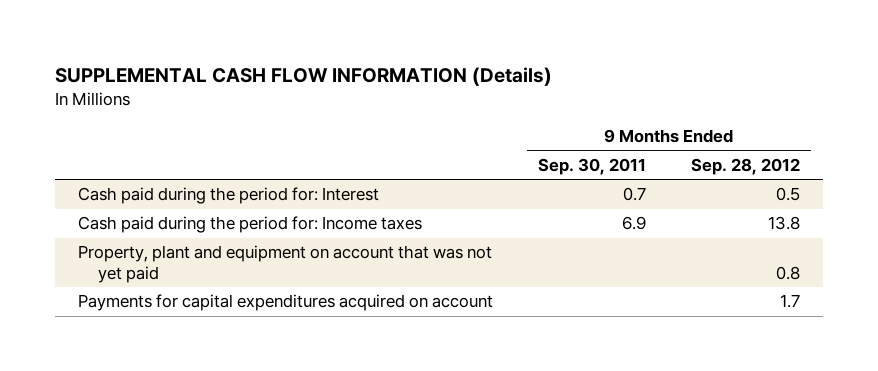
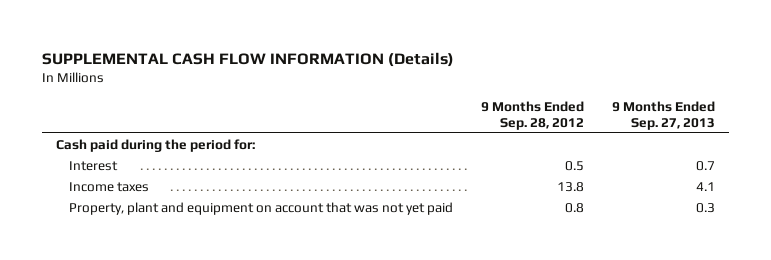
- | 9 Months Ended Sep. 30, 2011 | 9 Months Ended Sep. 28, 2012
+ | 9 Months Ended Sep. 28, 2012 | 9 Months Ended Sep. 27, 2013
- Cash paid during the period for: Interest | 0.7 | 0.5
- Cash paid during the period for: Income taxes | 6.9 | 13.8
+ Cash paid during the period for:
+ Interest | 0.5 | 0.7
+ Income taxes | 13.8 | 4.1
- Payments for capital expenditures acquired on account | | 1.7

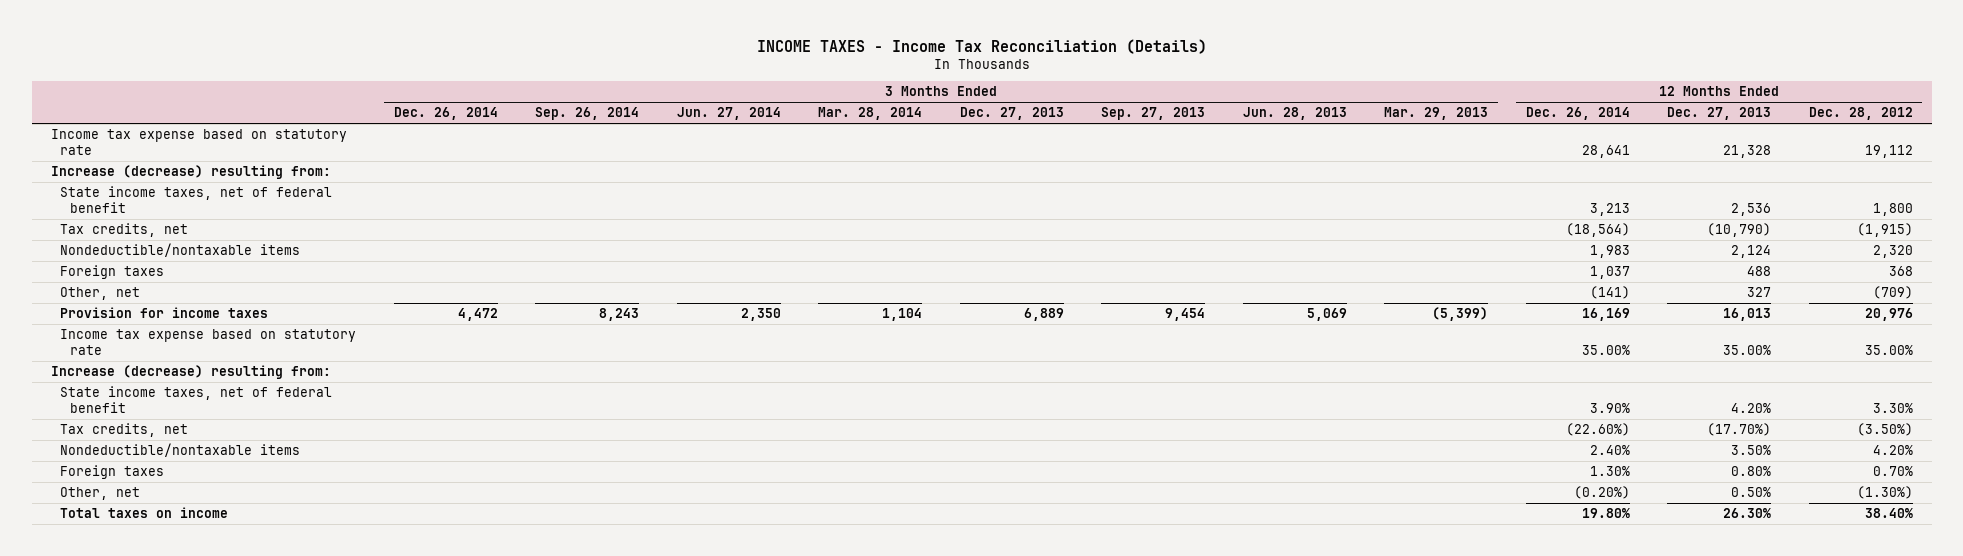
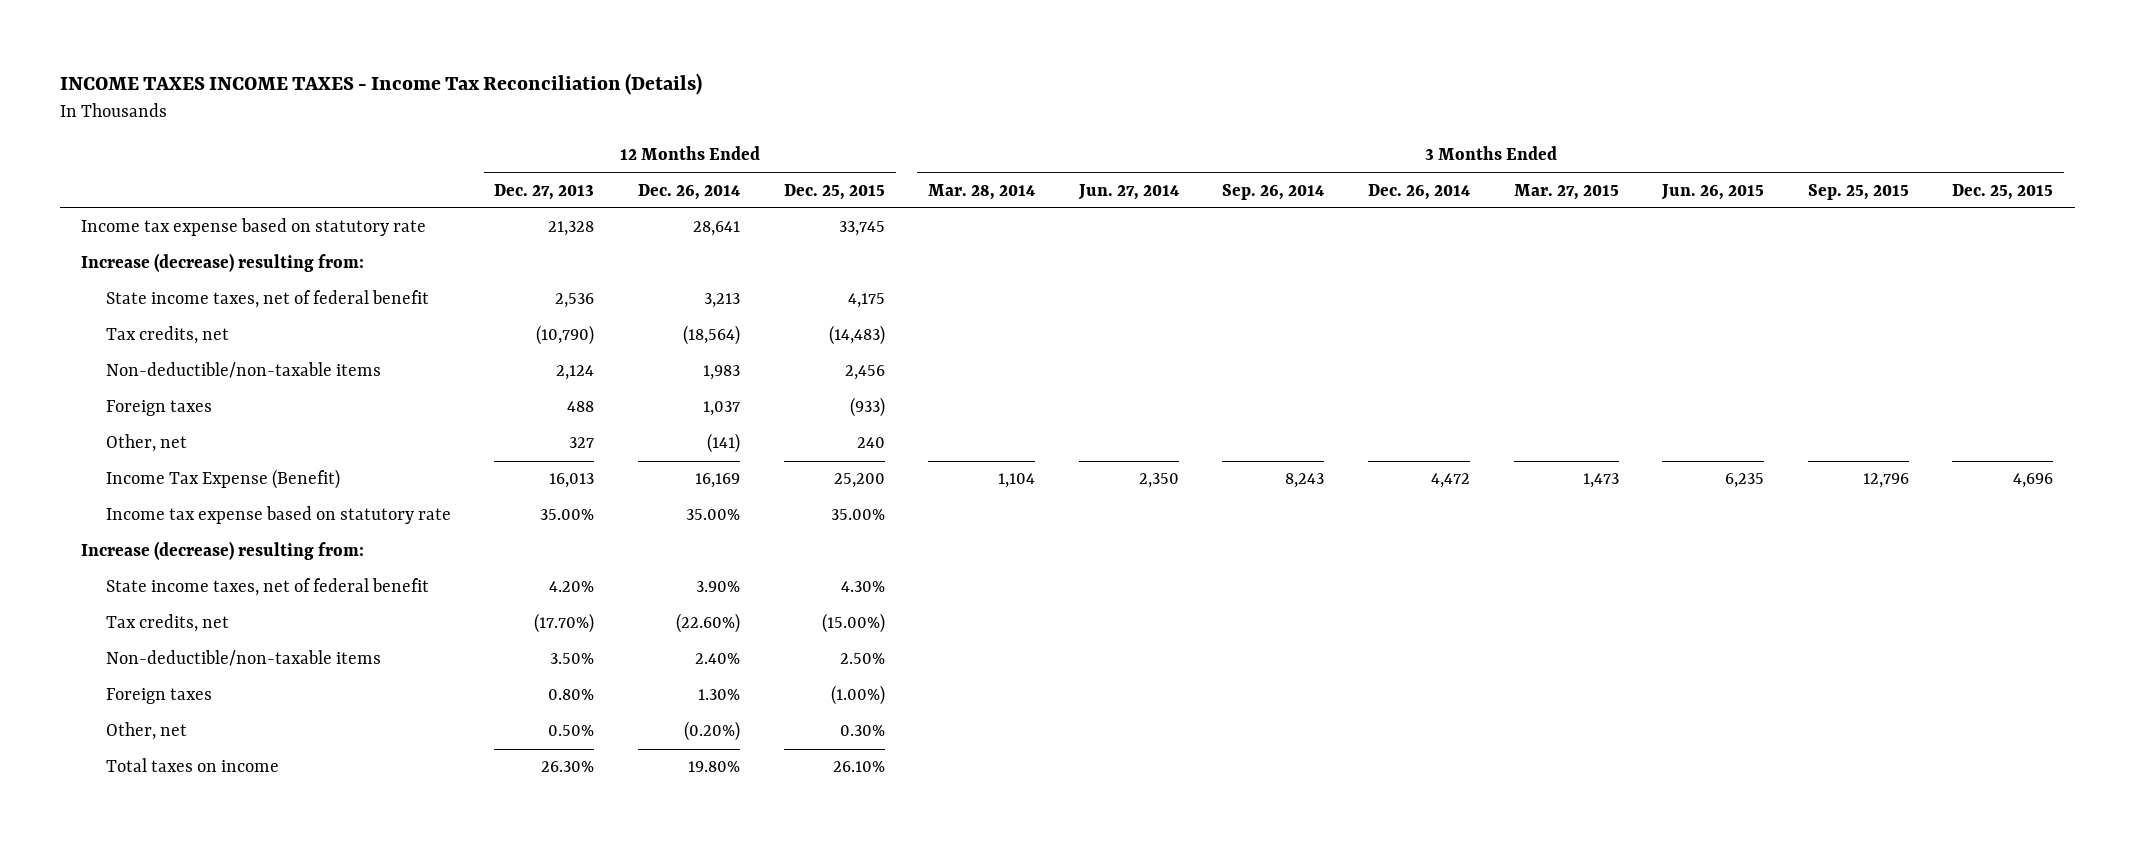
- INCOME TAXES - Income Tax Reconciliation (Details)
+ INCOME TAXES INCOME TAXES - Income Tax Reconciliation (Details)
- | 3 Months Ended Dec. 26, 2014 | 3 Months Ended Sep. 26, 2014 | 3 Months Ended Jun. 27, 2014 | 3 Months Ended Mar. 28, 2014 | 3 Months Ended Dec. 27, 2013 | 3 Months Ended Sep. 27, 2013 | 3 Months Ended Jun. 28, 2013 | 3 Months Ended Mar. 29, 2013 | 12 Months Ended Dec. 26, 2014 | 12 Months Ended Dec. 27, 2013 | 12 Months Ended Dec. 28, 2012
+ | 12 Months Ended Dec. 27, 2013 | 12 Months Ended Dec. 26, 2014 | 12 Months Ended Dec. 25, 2015 | 3 Months Ended Mar. 28, 2014 | 3 Months Ended Jun. 27, 2014 | 3 Months Ended Sep. 26, 2014 | 3 Months Ended Dec. 26, 2014 | 3 Months Ended Mar. 27, 2015 | 3 Months Ended Jun. 26, 2015 | 3 Months Ended Sep. 25, 2015 | 3 Months Ended Dec. 25, 2015
- Nondeductible/nontaxable items | | | | | | | | | 1,983 | 2,124 | 2,320
+ Non-deductible/non-taxable items | 2,124 | 1,983 | 2,456 | | | | | | | |
- Provision for income taxes | 4,472 | 8,243 | 2,350 | 1,104 | 6,889 | 9,454 | 5,069 | (5,399) | 16,169 | 16,013 | 20,976
+ Income Tax Expense (Benefit) | 16,013 | 16,169 | 25,200 | 1,104 | 2,350 | 8,243 | 4,472 | 1,473 | 6,235 | 12,796 | 4,696
- Nondeductible/nontaxable items | | | | | | | | | 2.40% | 3.50% | 4.20%
+ Non-deductible/non-taxable items | 3.50% | 2.40% | 2.50% | | | | | | | |

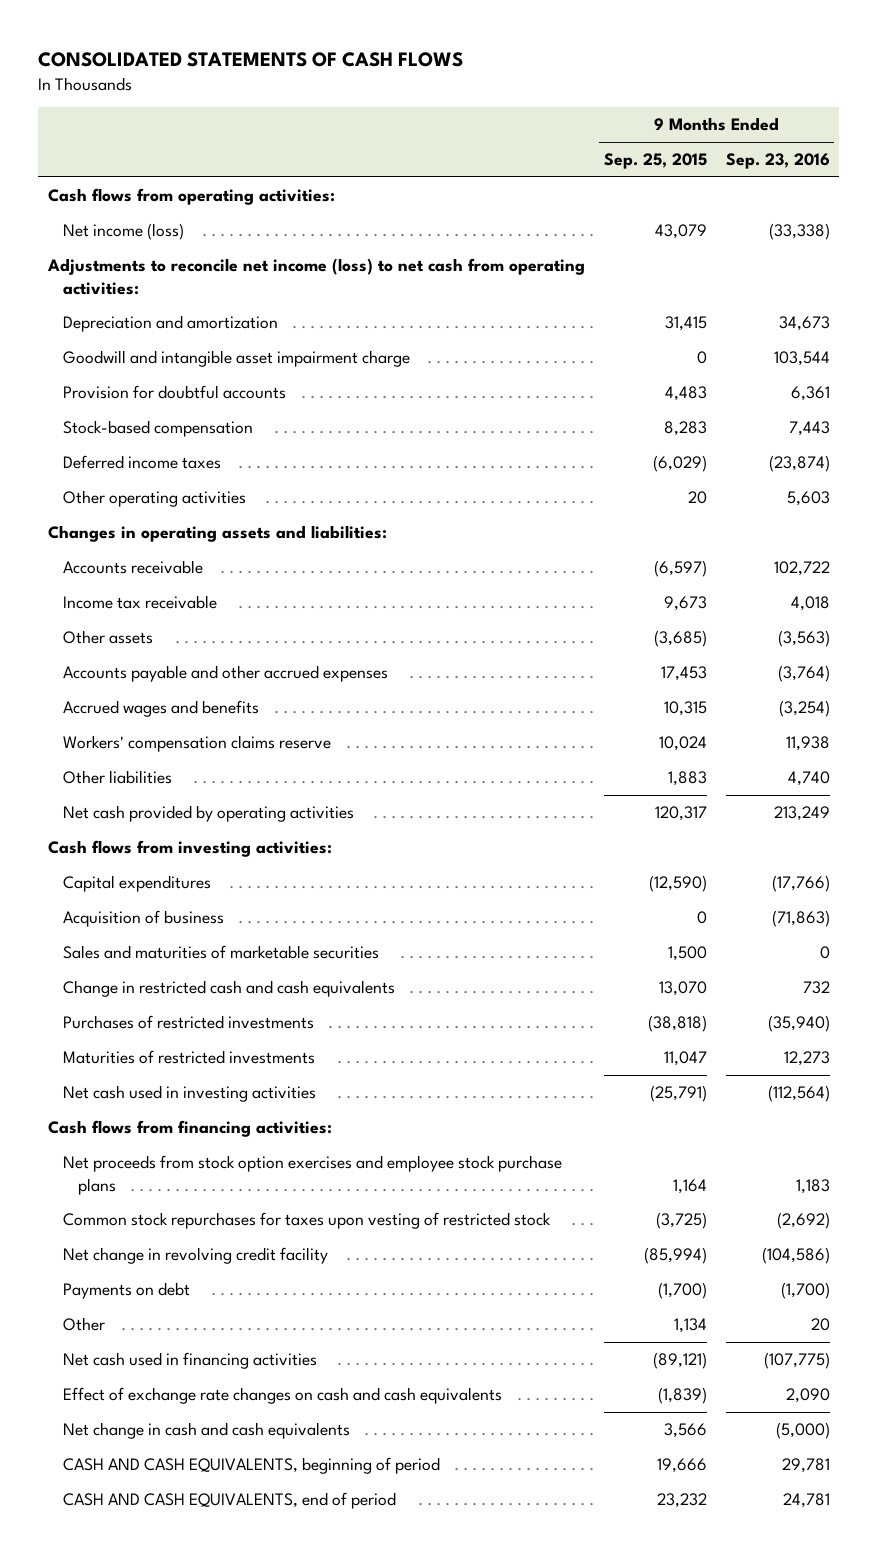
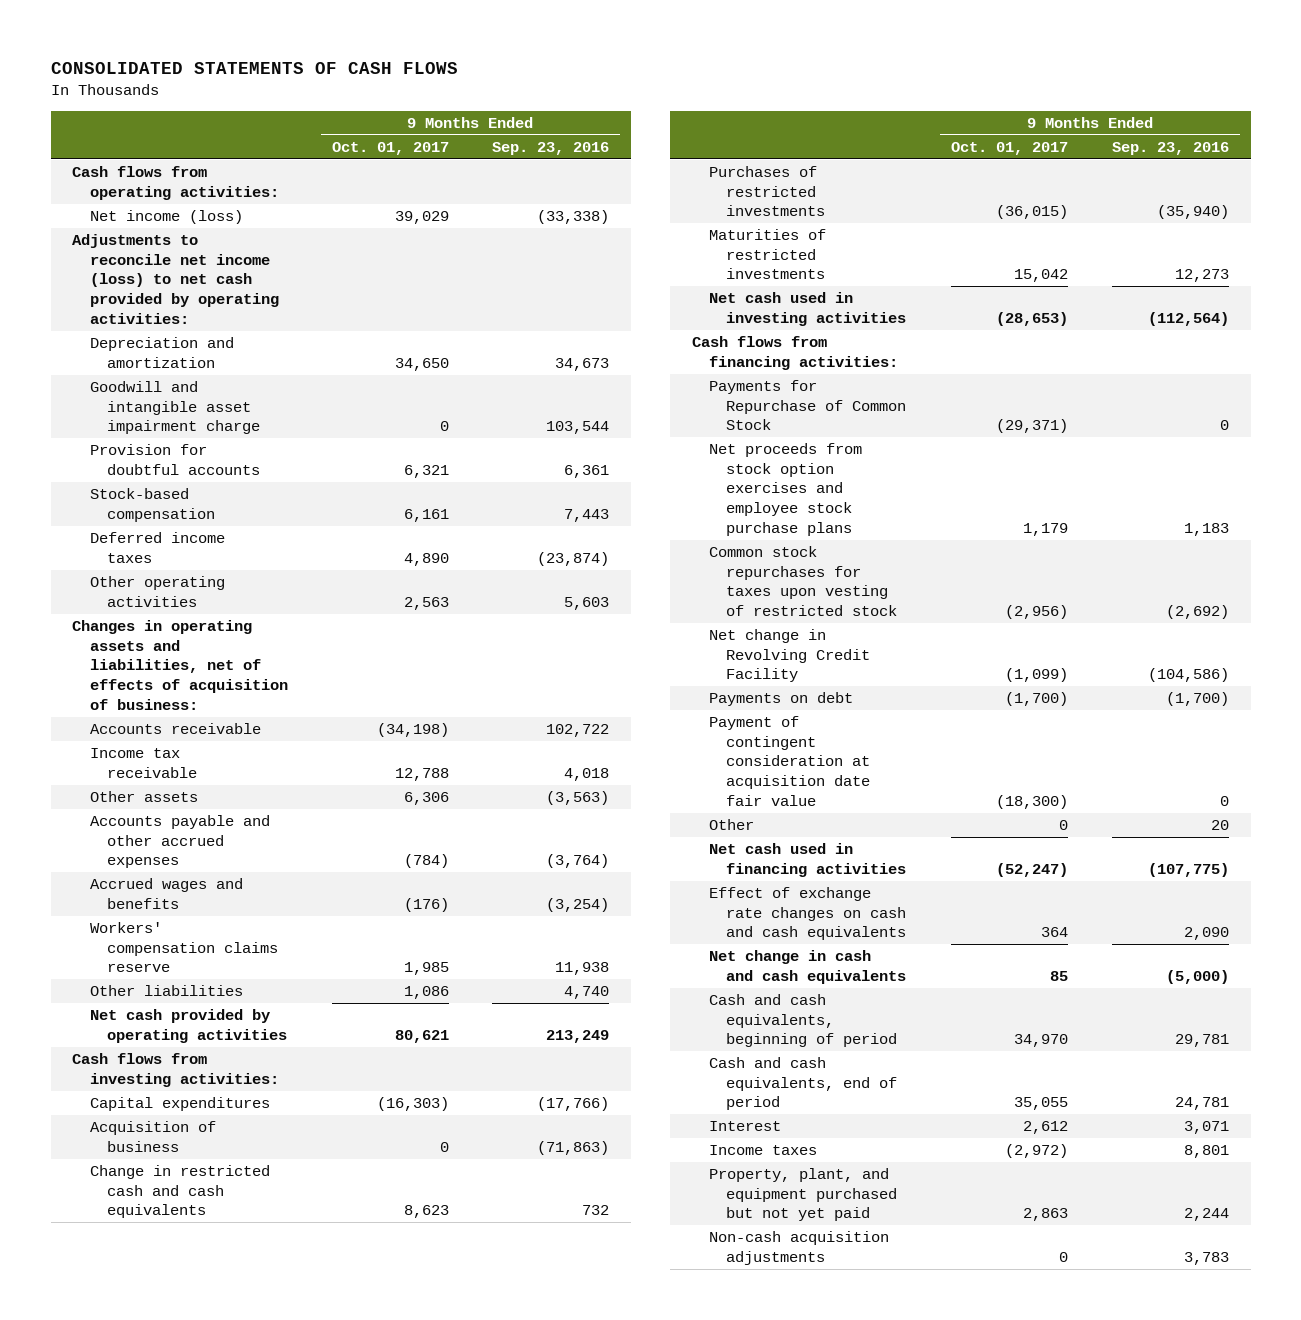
- | 9 Months Ended Sep. 25, 2015 | 9 Months Ended Sep. 23, 2016
+ | 9 Months Ended Oct. 01, 2017 | 9 Months Ended Sep. 23, 2016
- Adjustments to reconcile net income (loss) to net cash from operating activities:
+ Adjustments to reconcile net income (loss) to net cash provided by operating activities:
- Changes in operating assets and liabilities:
+ Changes in operating assets and liabilities, net of effects of acquisition of business:
- Sales and maturities of marketable securities | 1,500 | 0
+ Payments for Repurchase of Common Stock | (29,371) | 0
- Net change in revolving credit facility | (85,994) | (104,586)
+ Net change in Revolving Credit Facility | (1,099) | (104,586)
+ Payment of contingent consideration at acquisition date fair value | (18,300) | 0
- CASH AND CASH EQUIVALENTS, beginning of period | 19,666 | 29,781
- CASH AND CASH EQUIVALENTS, end of period | 23,232 | 24,781
+ Cash and cash equivalents, beginning of period | 34,970 | 29,781
+ Cash and cash equivalents, end of period | 35,055 | 24,781
+ Interest | 2,612 | 3,071
+ Income taxes | (2,972) | 8,801
+ Property, plant, and equipment purchased but not yet paid | 2,863 | 2,244
+ Non-cash acquisition adjustments | 0 | 3,783

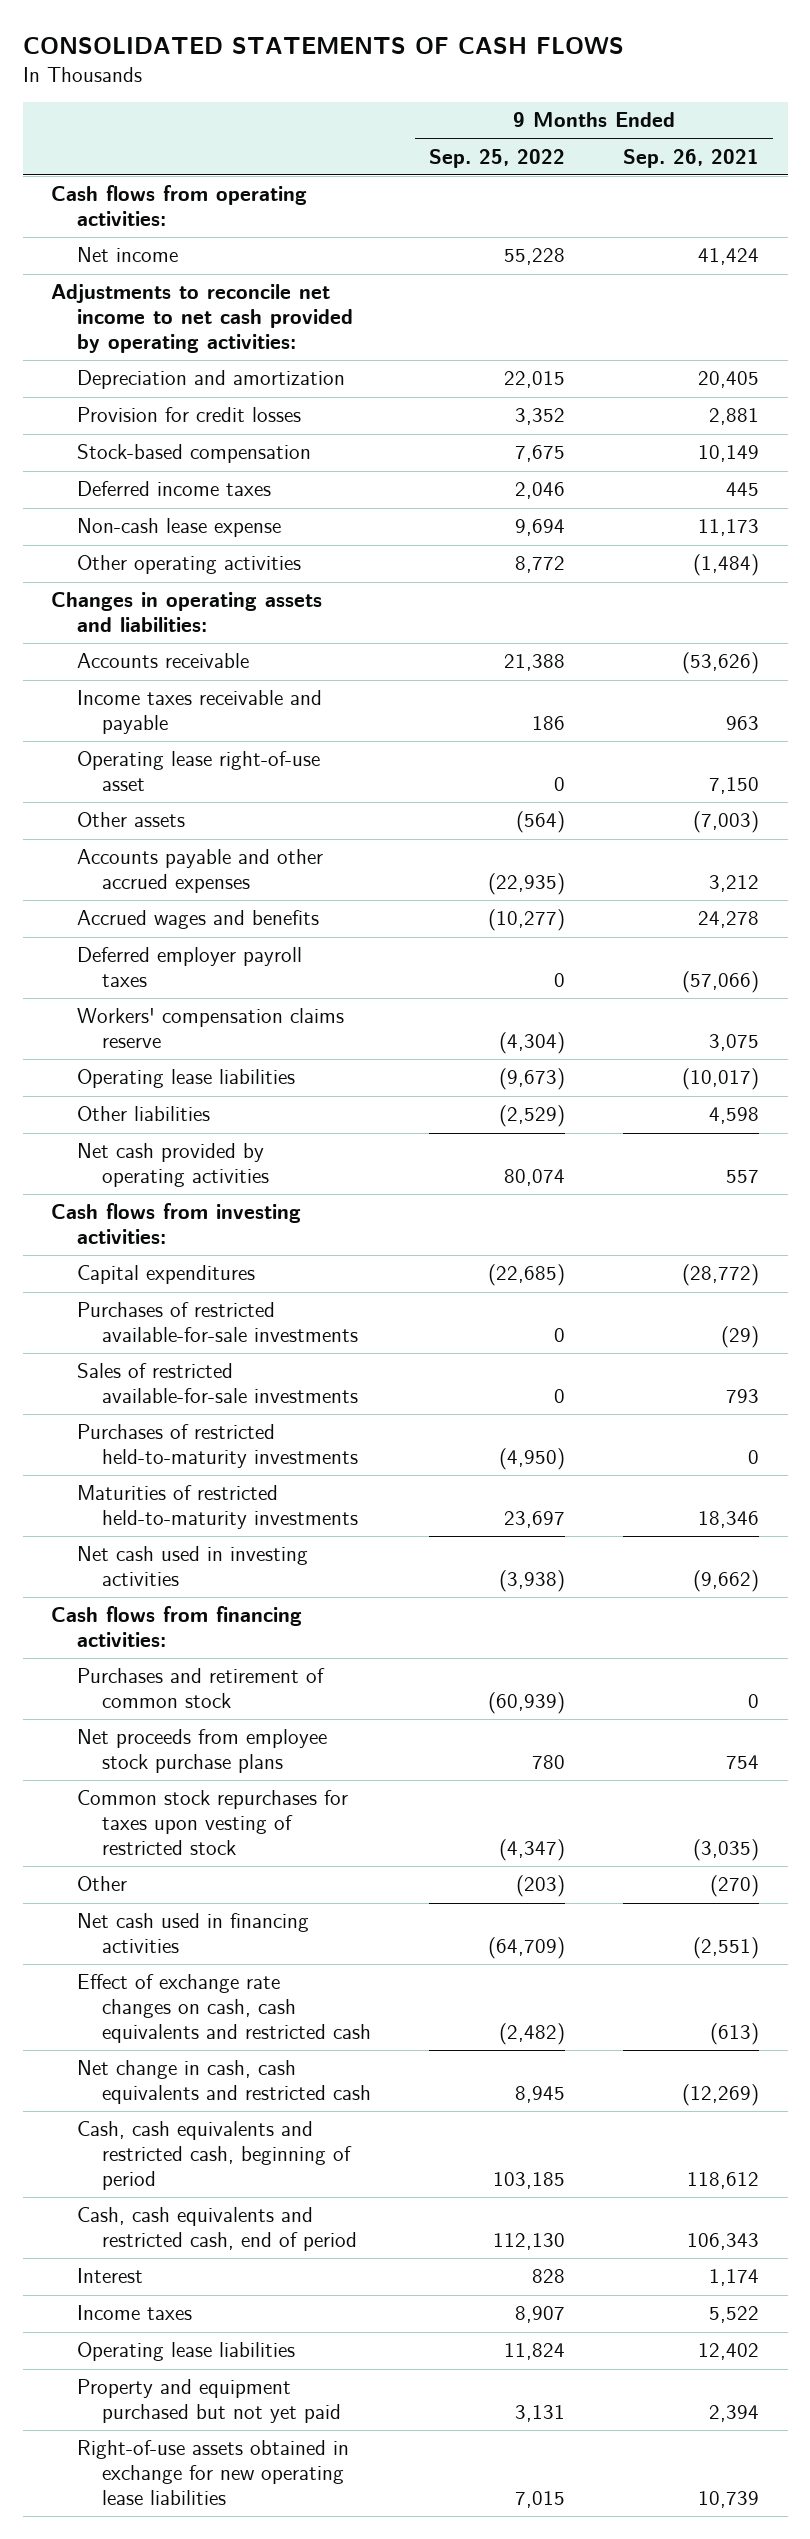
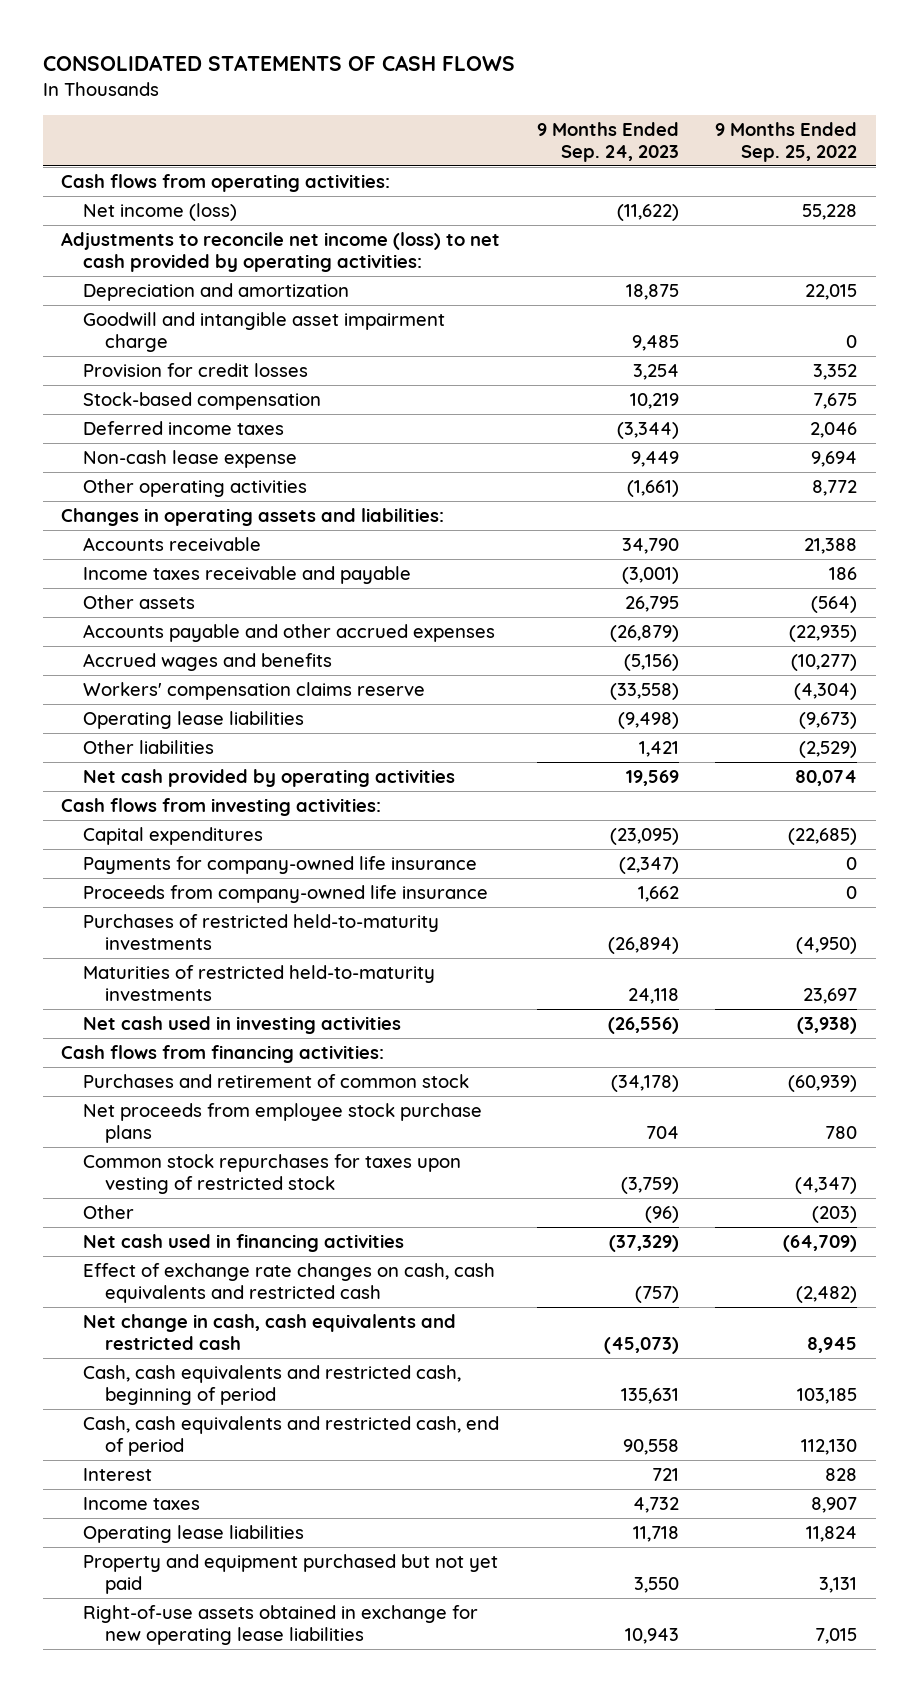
- | 9 Months Ended Sep. 25, 2022 | 9 Months Ended Sep. 26, 2021
+ | 9 Months Ended Sep. 24, 2023 | 9 Months Ended Sep. 25, 2022
- Net income | 55,228 | 41,424
- Adjustments to reconcile net income to net cash provided by operating activities:
+ Net income (loss) | (11,622) | 55,228
+ Adjustments to reconcile net income (loss) to net cash provided by operating activities:
+ Goodwill and intangible asset impairment charge | 9,485 | 0
- Operating lease right-of-use asset | 0 | 7,150
- Deferred employer payroll taxes | 0 | (57,066)
- Purchases of restricted available-for-sale investments | 0 | (29)
- Sales of restricted available-for-sale investments | 0 | 793
+ Payments for company-owned life insurance | (2,347) | 0
+ Proceeds from company-owned life insurance | 1,662 | 0

